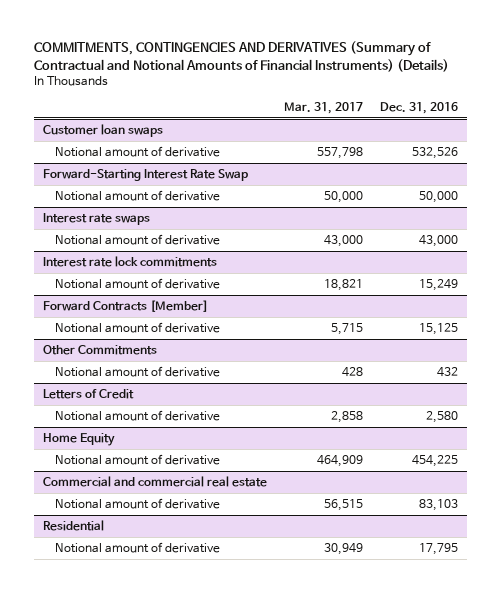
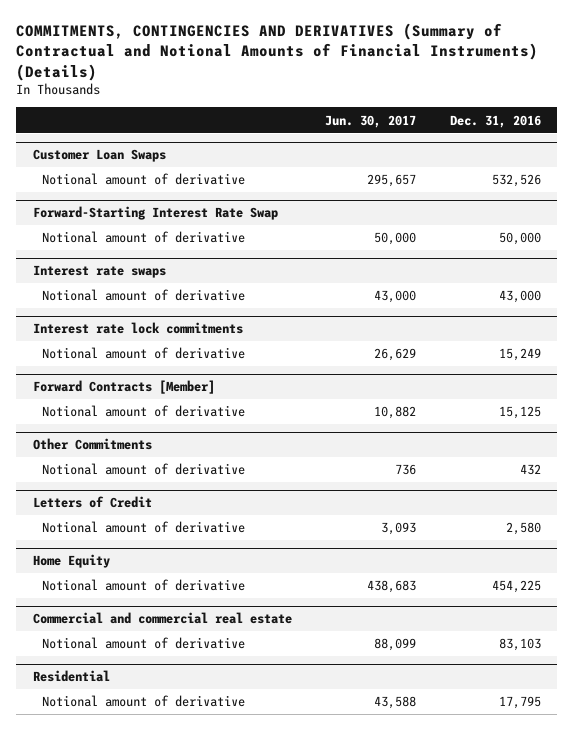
- | Mar. 31, 2017 | Dec. 31, 2016
+ | Jun. 30, 2017 | Dec. 31, 2016
- Customer loan swaps
+ Customer Loan Swaps

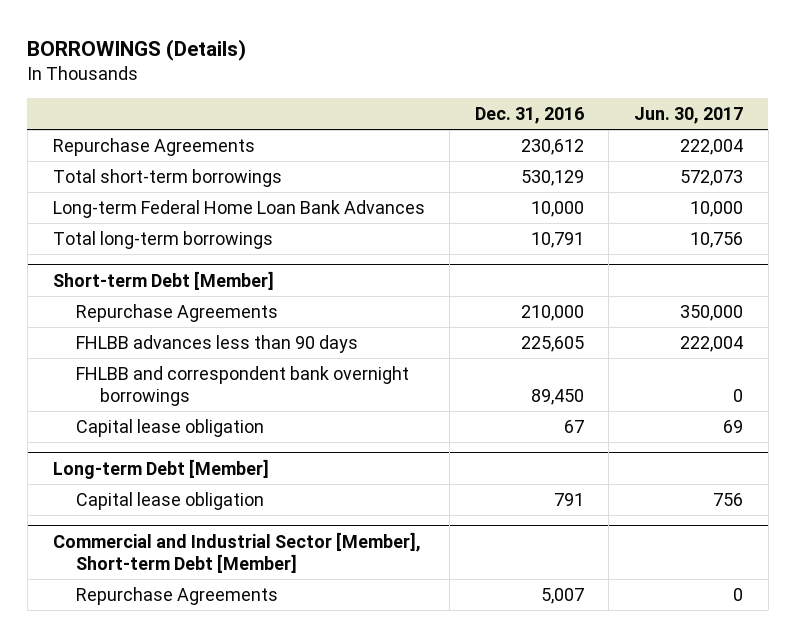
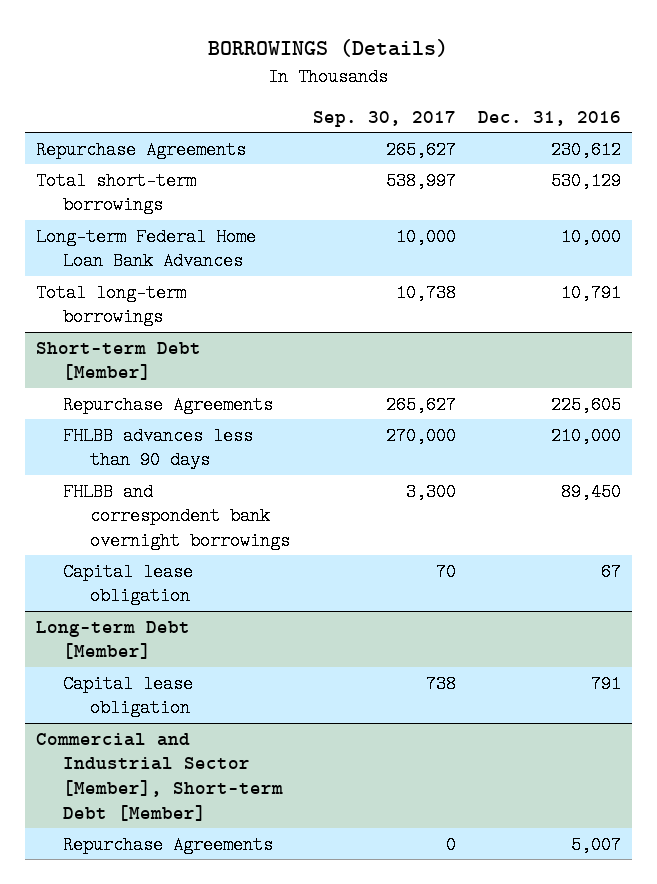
- | Dec. 31, 2016 | Jun. 30, 2017
+ | Sep. 30, 2017 | Dec. 31, 2016
@ Short-term Debt [Member]
- Repurchase Agreements | 210,000 | 350,000
- FHLBB advances less than 90 days | 225,605 | 222,004
+ Repurchase Agreements | 265,627 | 225,605
+ FHLBB advances less than 90 days | 270,000 | 210,000

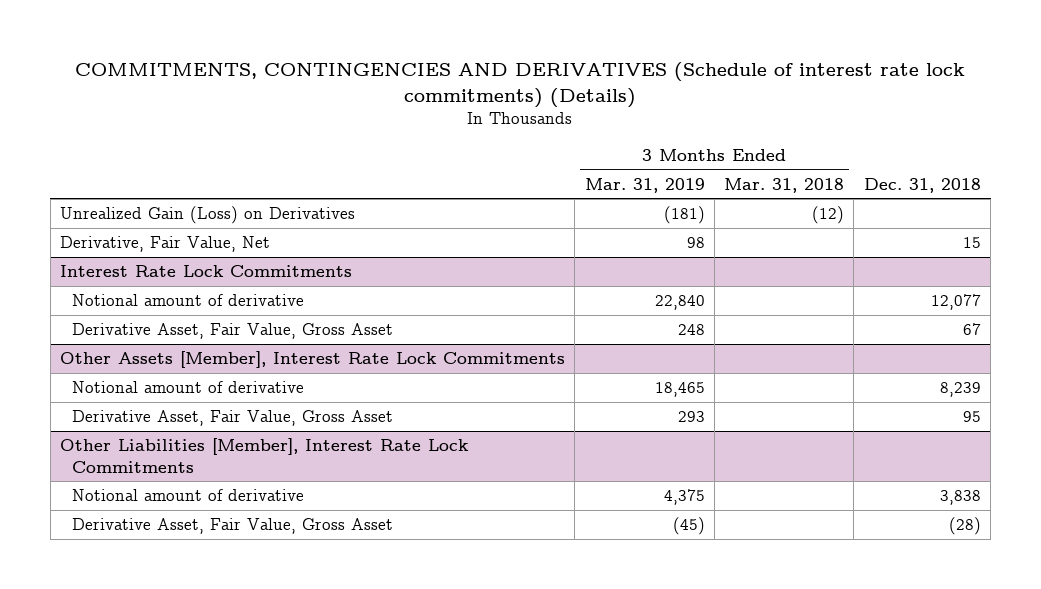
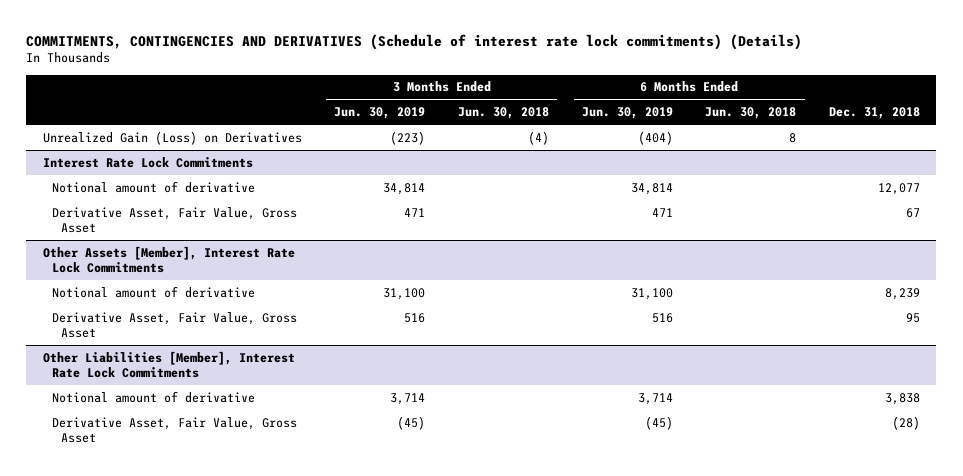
- | 3 Months Ended Mar. 31, 2019 | 3 Months Ended Mar. 31, 2018 | Dec. 31, 2018
+ | 3 Months Ended Jun. 30, 2019 | 3 Months Ended Jun. 30, 2018 | 6 Months Ended Jun. 30, 2019 | 6 Months Ended Jun. 30, 2018 | Dec. 31, 2018
- Derivative, Fair Value, Net | 98 | | 15

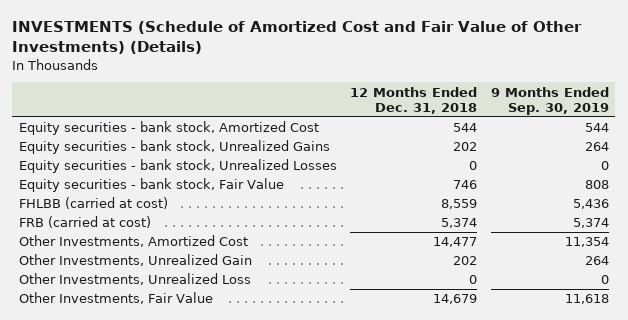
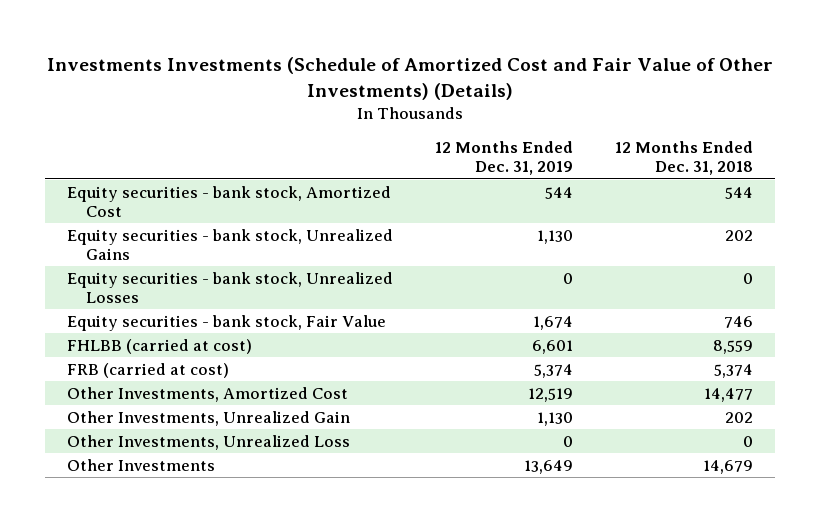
- INVESTMENTS (Schedule of Amortized Cost and Fair Value of Other Investments) (Details)
+ Investments Investments (Schedule of Amortized Cost and Fair Value of Other Investments) (Details)
- | 12 Months Ended Dec. 31, 2018 | 9 Months Ended Sep. 30, 2019
+ | 12 Months Ended Dec. 31, 2019 | 12 Months Ended Dec. 31, 2018
- Other Investments, Fair Value | 14,679 | 11,618
+ Other Investments | 13,649 | 14,679

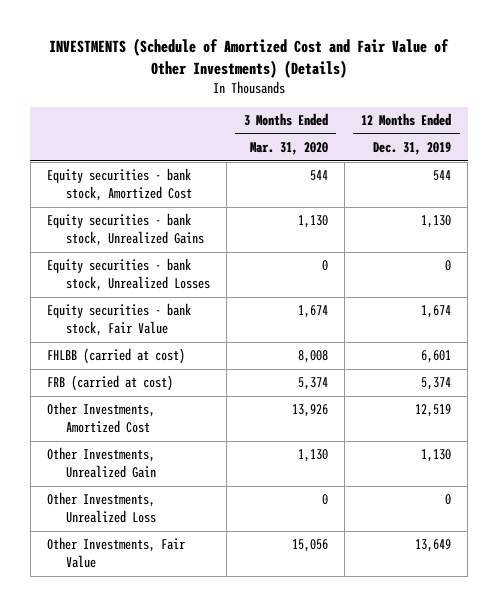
- Investments Investments (Schedule of Amortized Cost and Fair Value of Other Investments) (Details)
+ INVESTMENTS (Schedule of Amortized Cost and Fair Value of Other Investments) (Details)
- | 12 Months Ended Dec. 31, 2019 | 12 Months Ended Dec. 31, 2018
+ | 3 Months Ended Mar. 31, 2020 | 12 Months Ended Dec. 31, 2019
- Other Investments | 13,649 | 14,679
+ Other Investments, Fair Value | 15,056 | 13,649

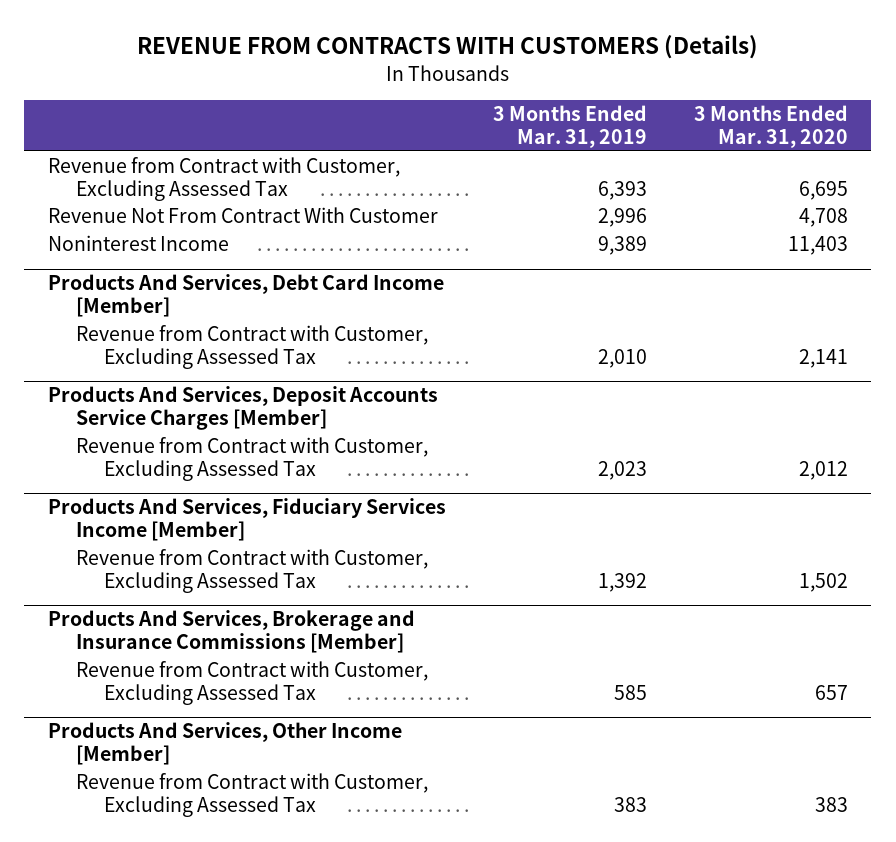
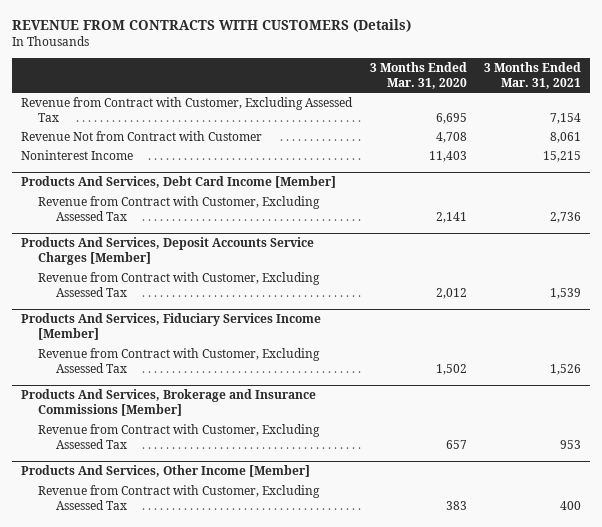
- | 3 Months Ended Mar. 31, 2019 | 3 Months Ended Mar. 31, 2020
+ | 3 Months Ended Mar. 31, 2020 | 3 Months Ended Mar. 31, 2021
- Revenue Not From Contract With Customer | 2,996 | 4,708
+ Revenue Not from Contract with Customer | 4,708 | 8,061

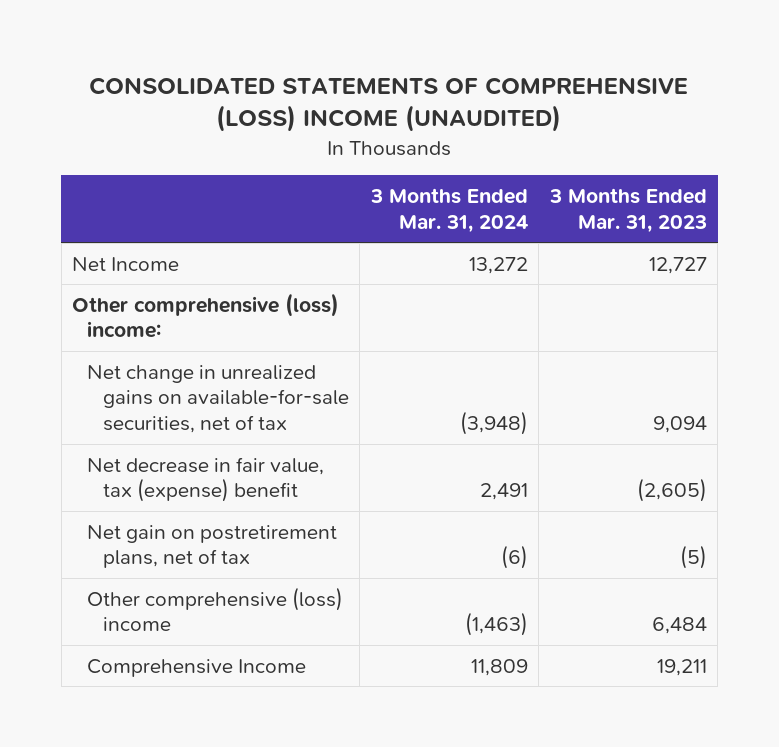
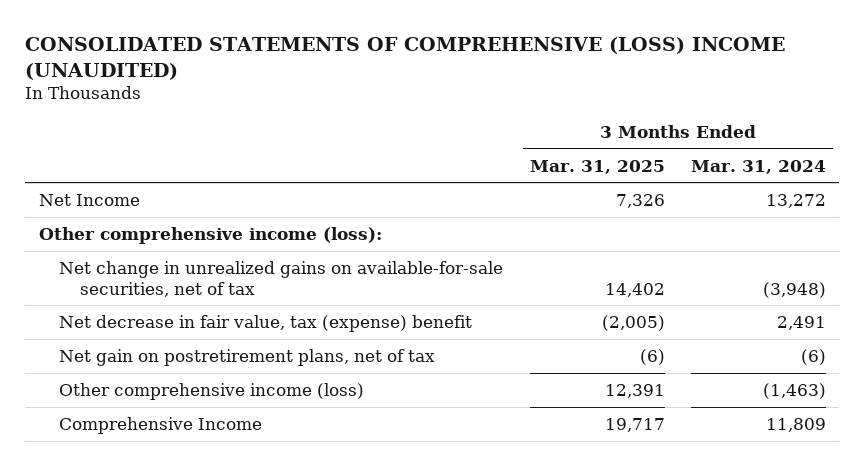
- | 3 Months Ended Mar. 31, 2024 | 3 Months Ended Mar. 31, 2023
+ | 3 Months Ended Mar. 31, 2025 | 3 Months Ended Mar. 31, 2024
- Other comprehensive (loss) income:
+ Other comprehensive income (loss):
- Other comprehensive (loss) income | (1,463) | 6,484
+ Other comprehensive income (loss) | 12,391 | (1,463)

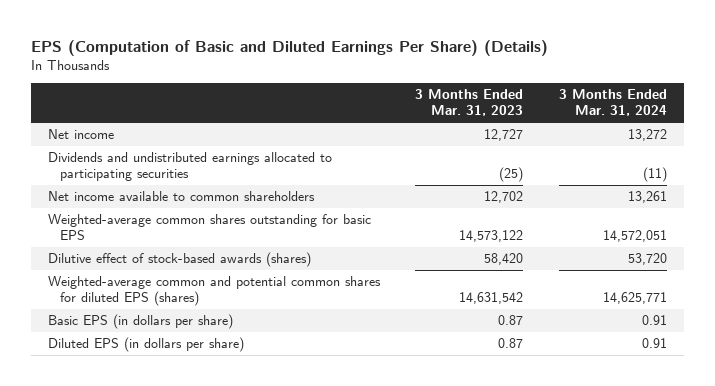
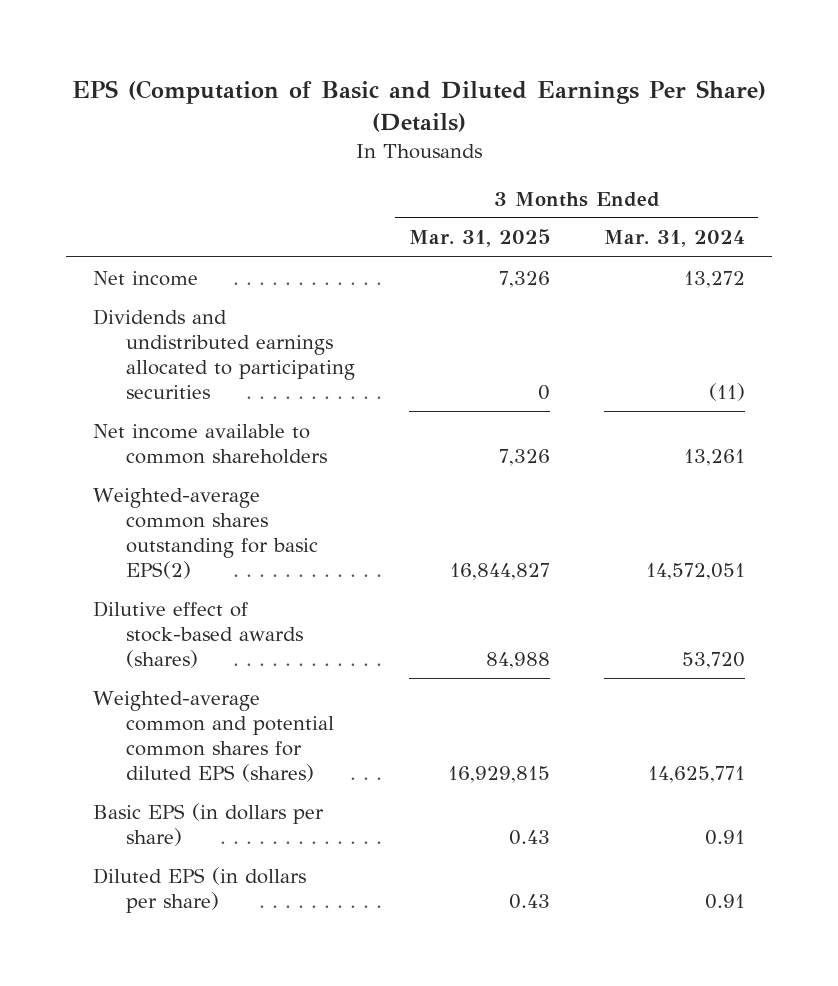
- | 3 Months Ended Mar. 31, 2023 | 3 Months Ended Mar. 31, 2024
+ | 3 Months Ended Mar. 31, 2025 | 3 Months Ended Mar. 31, 2024
- Weighted-average common shares outstanding for basic EPS | 14,573,122 | 14,572,051
+ Weighted-average common shares outstanding for basic EPS(2) | 16,844,827 | 14,572,051

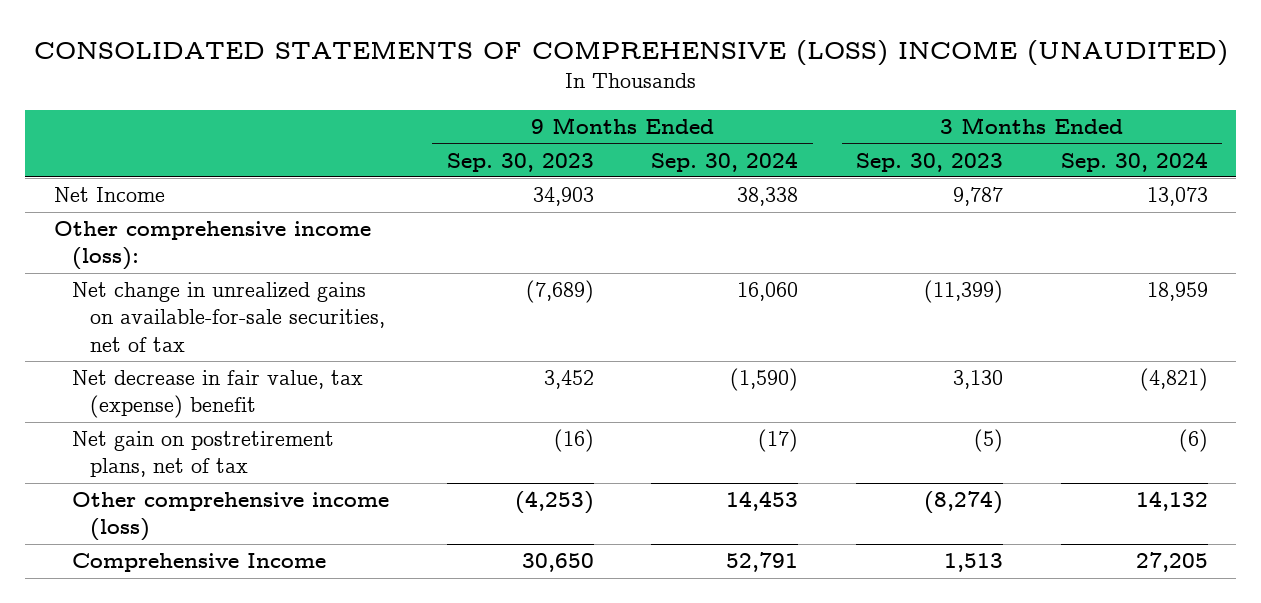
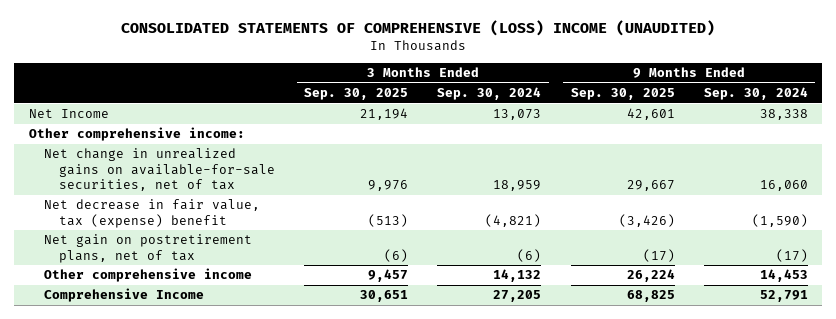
- | 9 Months Ended Sep. 30, 2023 | 9 Months Ended Sep. 30, 2024 | 3 Months Ended Sep. 30, 2023 | 3 Months Ended Sep. 30, 2024
+ | 3 Months Ended Sep. 30, 2025 | 3 Months Ended Sep. 30, 2024 | 9 Months Ended Sep. 30, 2025 | 9 Months Ended Sep. 30, 2024
- Other comprehensive income (loss):
+ Other comprehensive income:
- Other comprehensive income (loss) | (4,253) | 14,453 | (8,274) | 14,132
+ Other comprehensive income | 9,457 | 14,132 | 26,224 | 14,453

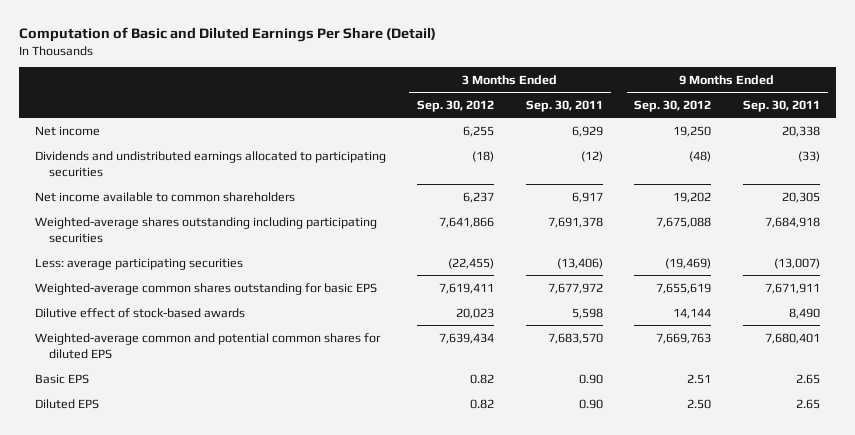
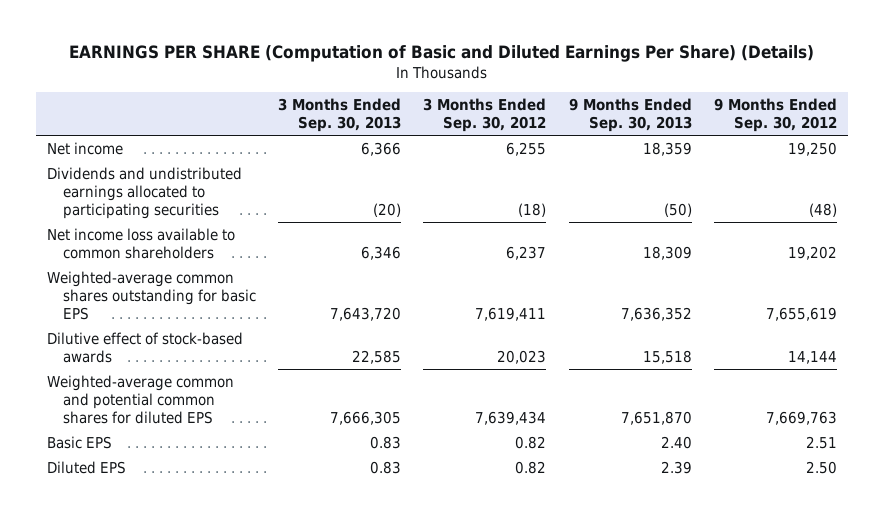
- Computation of Basic and Diluted Earnings Per Share (Detail)
+ EARNINGS PER SHARE (Computation of Basic and Diluted Earnings Per Share) (Details)
- | 3 Months Ended Sep. 30, 2012 | 3 Months Ended Sep. 30, 2011 | 9 Months Ended Sep. 30, 2012 | 9 Months Ended Sep. 30, 2011
+ | 3 Months Ended Sep. 30, 2013 | 3 Months Ended Sep. 30, 2012 | 9 Months Ended Sep. 30, 2013 | 9 Months Ended Sep. 30, 2012
- Net income available to common shareholders | 6,237 | 6,917 | 19,202 | 20,305
- Weighted-average shares outstanding including participating securities | 7,641,866 | 7,691,378 | 7,675,088 | 7,684,918
- Less: average participating securities | (22,455) | (13,406) | (19,469) | (13,007)
+ Net income loss available to common shareholders | 6,346 | 6,237 | 18,309 | 19,202

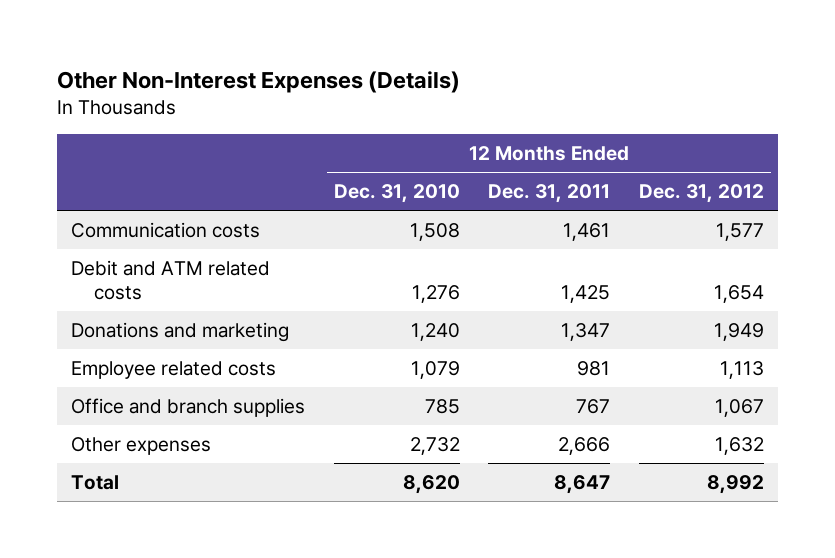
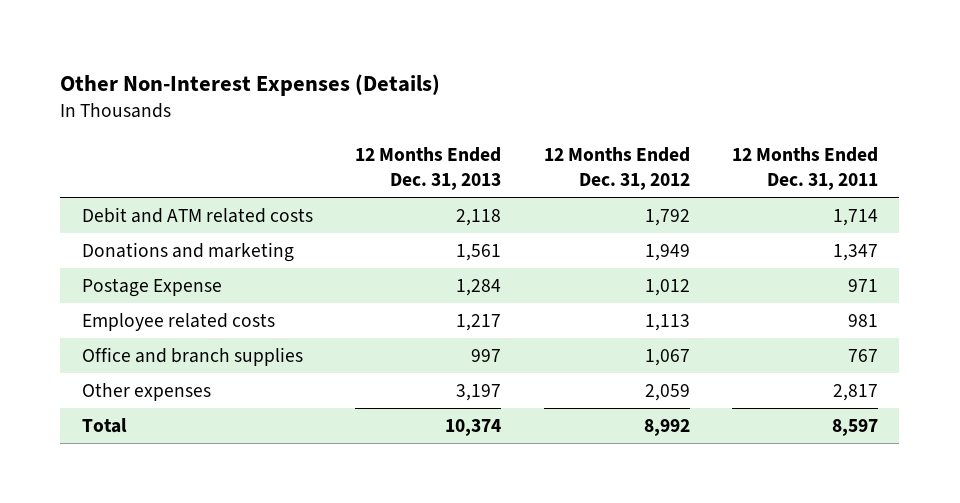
- | 12 Months Ended Dec. 31, 2010 | 12 Months Ended Dec. 31, 2011 | 12 Months Ended Dec. 31, 2012
+ | 12 Months Ended Dec. 31, 2013 | 12 Months Ended Dec. 31, 2012 | 12 Months Ended Dec. 31, 2011
- Communication costs | 1,508 | 1,461 | 1,577
- Debit and ATM related costs | 1,276 | 1,425 | 1,654
+ Debit and ATM related costs | 2,118 | 1,792 | 1,714
+ Postage Expense | 1,284 | 1,012 | 971
- Other expenses | 2,732 | 2,666 | 1,632
- Total | 8,620 | 8,647 | 8,992
+ Other expenses | 3,197 | 2,059 | 2,817
+ Total | 10,374 | 8,992 | 8,597

